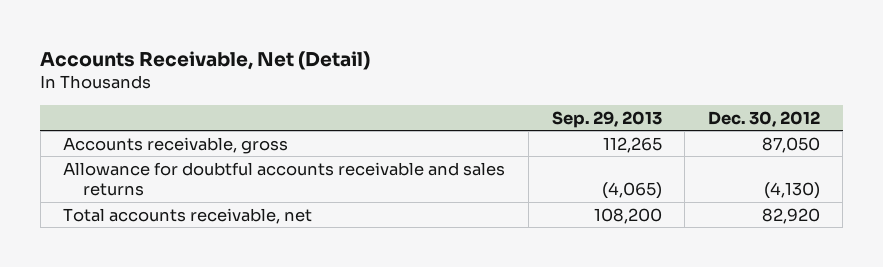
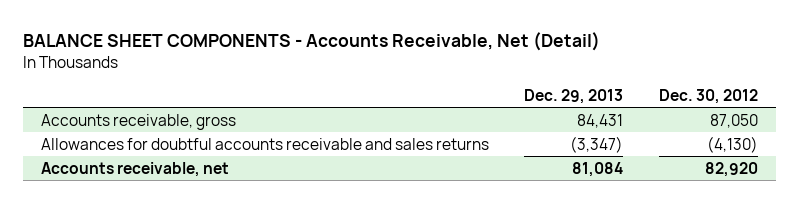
- Accounts Receivable, Net (Detail)
+ BALANCE SHEET COMPONENTS - Accounts Receivable, Net (Detail)
- | Sep. 29, 2013 | Dec. 30, 2012
+ | Dec. 29, 2013 | Dec. 30, 2012
- Allowance for doubtful accounts receivable and sales returns | (4,065) | (4,130)
- Total accounts receivable, net | 108,200 | 82,920
+ Allowances for doubtful accounts receivable and sales returns | (3,347) | (4,130)
+ Accounts receivable, net | 81,084 | 82,920

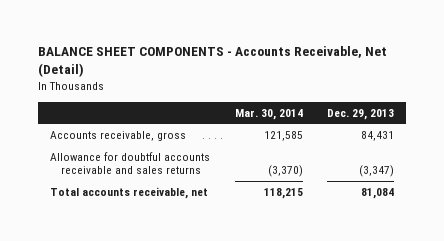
- | Dec. 29, 2013 | Dec. 30, 2012
+ | Mar. 30, 2014 | Dec. 29, 2013
- Allowances for doubtful accounts receivable and sales returns | (3,347) | (4,130)
- Accounts receivable, net | 81,084 | 82,920
+ Allowance for doubtful accounts receivable and sales returns | (3,370) | (3,347)
+ Total accounts receivable, net | 118,215 | 81,084

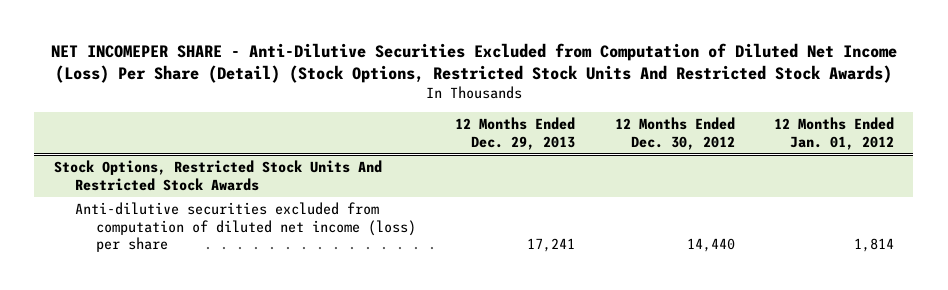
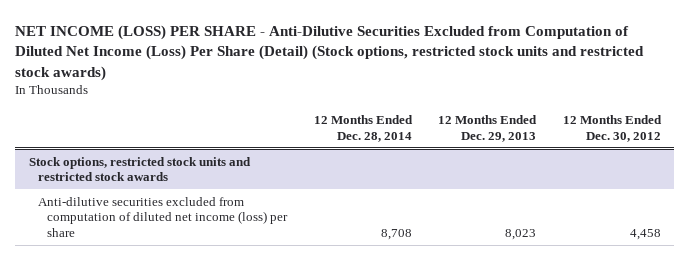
- NET INCOMEPER SHARE - Anti-Dilutive Securities Excluded from Computation of Diluted Net Income (Loss) Per Share (Detail) (Stock Options, Restricted Stock Units And Restricted Stock Awards)
+ NET INCOME (LOSS) PER SHARE - Anti-Dilutive Securities Excluded from Computation of Diluted Net Income (Loss) Per Share (Detail) (Stock options, restricted stock units and restricted stock awards)
- | 12 Months Ended Dec. 29, 2013 | 12 Months Ended Dec. 30, 2012 | 12 Months Ended Jan. 01, 2012
+ | 12 Months Ended Dec. 28, 2014 | 12 Months Ended Dec. 29, 2013 | 12 Months Ended Dec. 30, 2012
- Stock Options, Restricted Stock Units And Restricted Stock Awards
- Anti-dilutive securities excluded from computation of diluted net income (loss) per share | 17,241 | 14,440 | 1,814
+ Stock options, restricted stock units and restricted stock awards
+ Anti-dilutive securities excluded from computation of diluted net income (loss) per share | 8,708 | 8,023 | 4,458

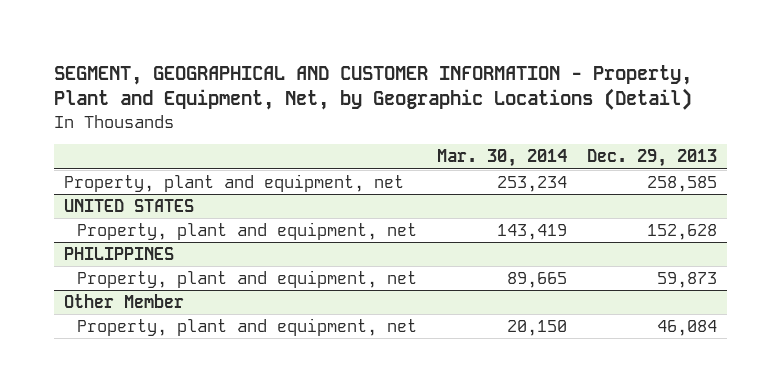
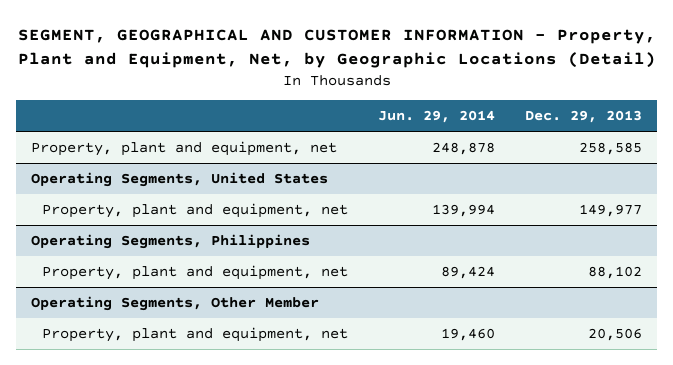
- | Mar. 30, 2014 | Dec. 29, 2013
+ | Jun. 29, 2014 | Dec. 29, 2013
- UNITED STATES
- Property, plant and equipment, net | 143,419 | 152,628
- PHILIPPINES
- Property, plant and equipment, net | 89,665 | 59,873
- Other Member
- Property, plant and equipment, net | 20,150 | 46,084
+ Operating Segments, United States
+ Property, plant and equipment, net | 139,994 | 149,977
+ Operating Segments, Philippines
+ Property, plant and equipment, net | 89,424 | 88,102
+ Operating Segments, Other Member
+ Property, plant and equipment, net | 19,460 | 20,506

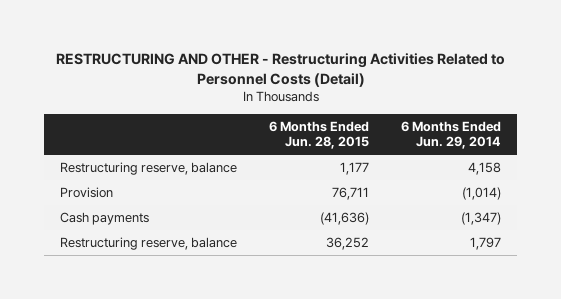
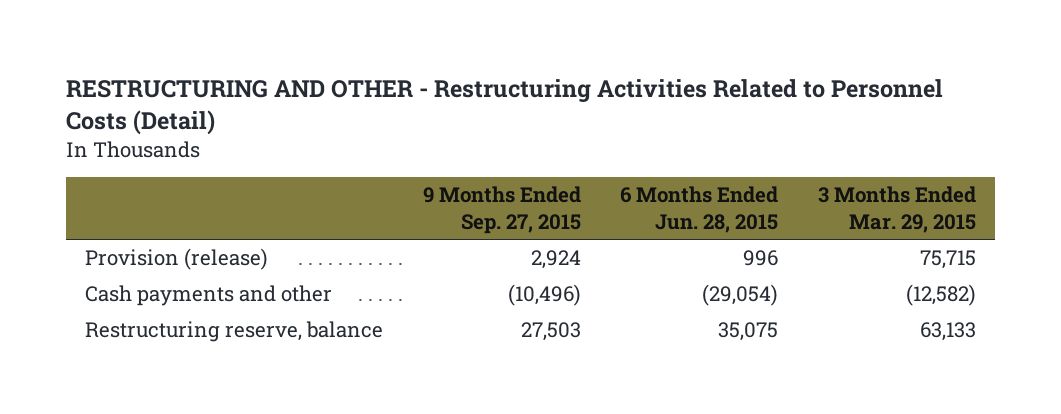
- | 6 Months Ended Jun. 28, 2015 | 6 Months Ended Jun. 29, 2014
+ | 9 Months Ended Sep. 27, 2015 | 6 Months Ended Jun. 28, 2015 | 3 Months Ended Mar. 29, 2015
- Restructuring reserve, balance | 1,177 | 4,158
- Provision | 76,711 | (1,014)
- Cash payments | (41,636) | (1,347)
- Restructuring reserve, balance | 36,252 | 1,797
+ Provision (release) | 2,924 | 996 | 75,715
+ Cash payments and other | (10,496) | (29,054) | (12,582)
+ Restructuring reserve, balance | 27,503 | 35,075 | 63,133

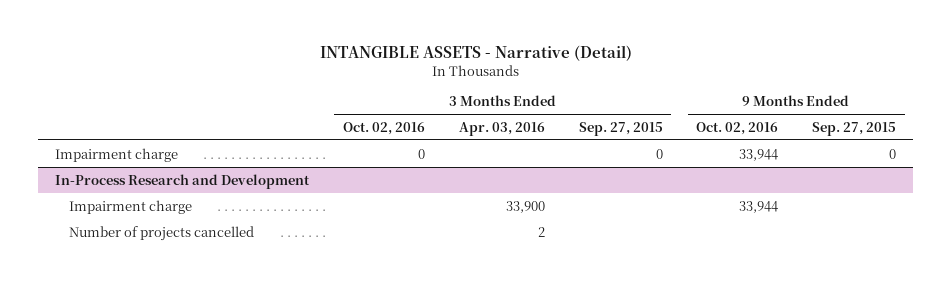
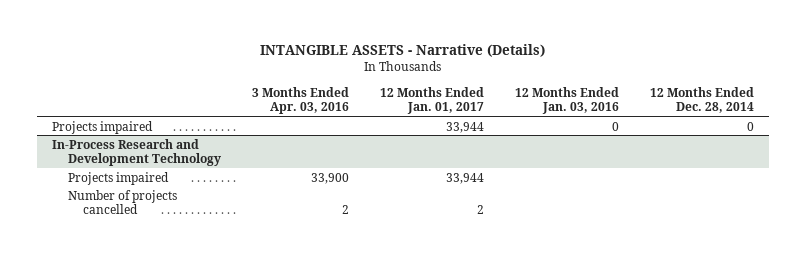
- INTANGIBLE ASSETS - Narrative (Detail)
+ INTANGIBLE ASSETS - Narrative (Details)
- | 3 Months Ended Oct. 02, 2016 | 3 Months Ended Apr. 03, 2016 | 3 Months Ended Sep. 27, 2015 | 9 Months Ended Oct. 02, 2016 | 9 Months Ended Sep. 27, 2015
+ | 3 Months Ended Apr. 03, 2016 | 12 Months Ended Jan. 01, 2017 | 12 Months Ended Jan. 03, 2016 | 12 Months Ended Dec. 28, 2014
- Impairment charge | 0 | | 0 | 33,944 | 0
- In-Process Research and Development
- Impairment charge | | 33,900 | | 33,944 |
+ Projects impaired | | 33,944 | 0 | 0
+ In-Process Research and Development Technology
+ Projects impaired | 33,900 | 33,944 | |

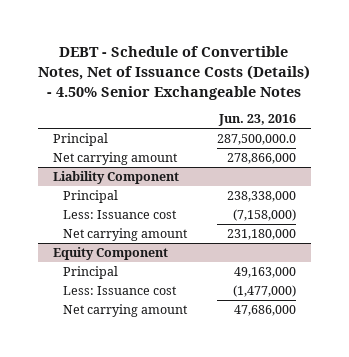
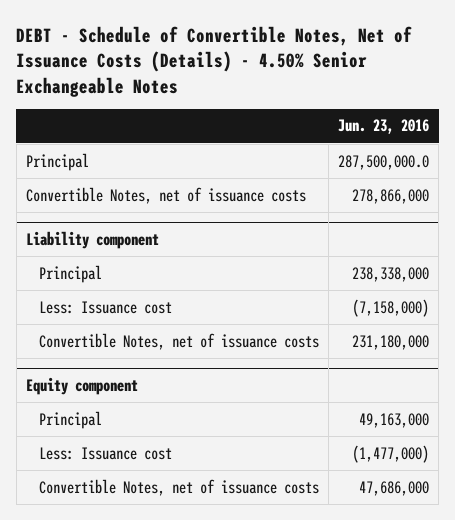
- Net carrying amount | 278,866,000
- Liability Component
+ Convertible Notes, net of issuance costs | 278,866,000
+ Liability component
- Net carrying amount | 231,180,000
- Equity Component
+ Convertible Notes, net of issuance costs | 231,180,000
+ Equity component
- Net carrying amount | 47,686,000
+ Convertible Notes, net of issuance costs | 47,686,000

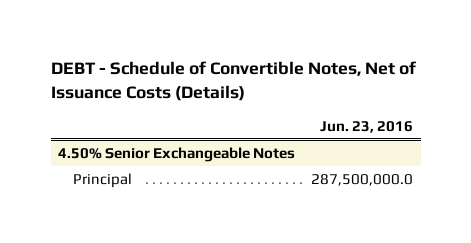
- DEBT - Schedule of Convertible Notes, Net of Issuance Costs (Details) - 4.50% Senior Exchangeable Notes
+ DEBT - Schedule of Convertible Notes, Net of Issuance Costs (Details)
+ 4.50% Senior Exchangeable Notes
- Convertible Notes, net of issuance costs | 278,866,000
- Liability component
- Principal | 238,338,000
- Less: Issuance cost | (7,158,000)
- Convertible Notes, net of issuance costs | 231,180,000
- Equity component
- Principal | 49,163,000
- Less: Issuance cost | (1,477,000)
- Convertible Notes, net of issuance costs | 47,686,000

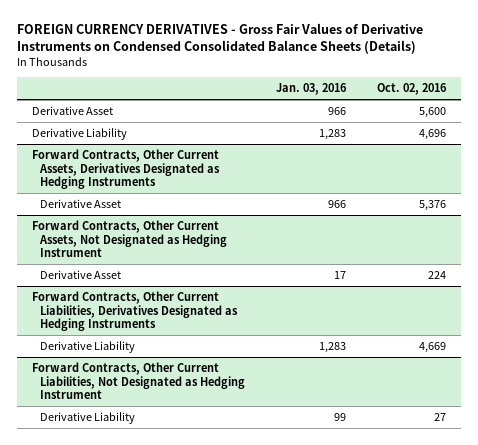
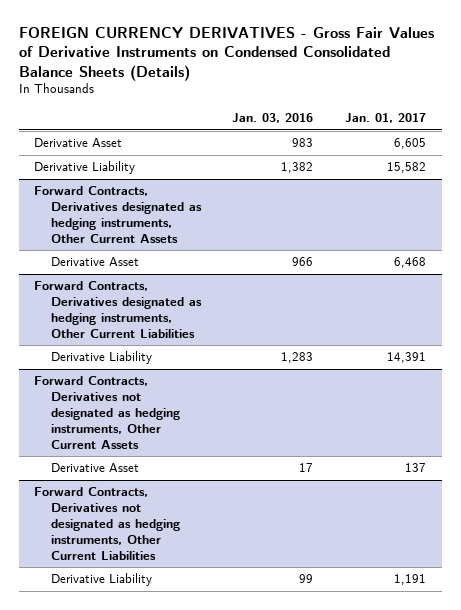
- | Jan. 03, 2016 | Oct. 02, 2016
+ | Jan. 03, 2016 | Jan. 01, 2017
+ Derivative Asset | 983 | 6,605
+ Derivative Liability | 1,382 | 15,582
+ Forward Contracts, Derivatives designated as hedging instruments, Other Current Assets
+ Forward Contracts, Derivatives designated as hedging instruments, Other Current Liabilities
- Forward Contracts, Other Current Assets, Derivatives Designated as Hedging Instruments
- Derivative Asset | 966 | 5,376
- Forward Contracts, Other Current Assets, Not Designated as Hedging Instrument
+ Forward Contracts, Derivatives not designated as hedging instruments, Other Current Assets
- Forward Contracts, Other Current Liabilities, Derivatives Designated as Hedging Instruments
- Derivative Liability | 1,283 | 4,669
- Forward Contracts, Other Current Liabilities, Not Designated as Hedging Instrument
+ Forward Contracts, Derivatives not designated as hedging instruments, Other Current Liabilities

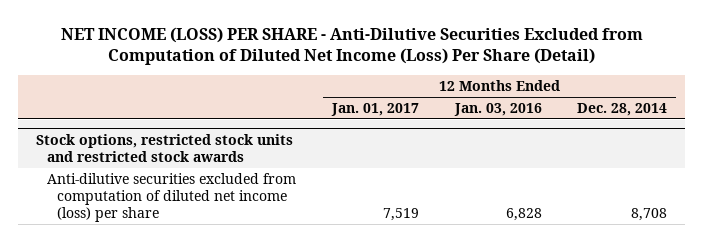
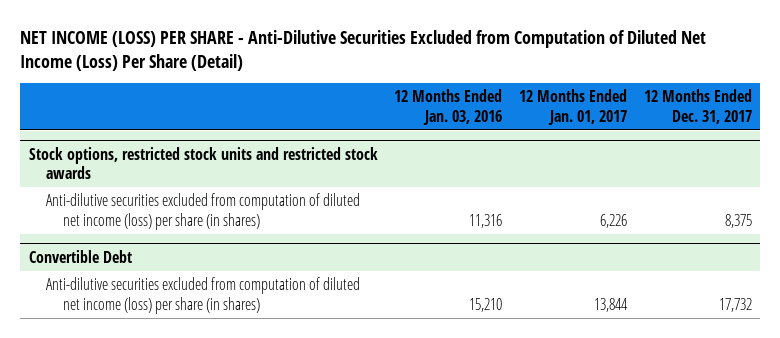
- | 12 Months Ended Jan. 01, 2017 | 12 Months Ended Jan. 03, 2016 | 12 Months Ended Dec. 28, 2014
+ | 12 Months Ended Jan. 03, 2016 | 12 Months Ended Jan. 01, 2017 | 12 Months Ended Dec. 31, 2017
@ Stock options, restricted stock units and restricted stock awards
- Anti-dilutive securities excluded from computation of diluted net income (loss) per share | 7,519 | 6,828 | 8,708
+ Anti-dilutive securities excluded from computation of diluted net income (loss) per share (in shares) | 11,316 | 6,226 | 8,375
+ Convertible Debt
+ Anti-dilutive securities excluded from computation of diluted net income (loss) per share (in shares) | 15,210 | 13,844 | 17,732

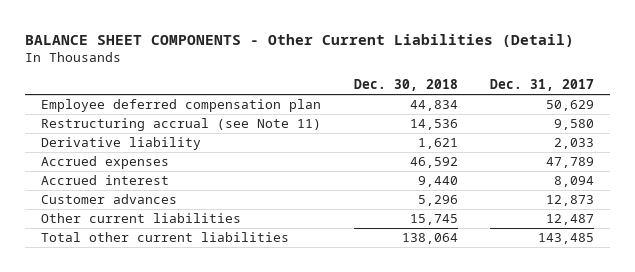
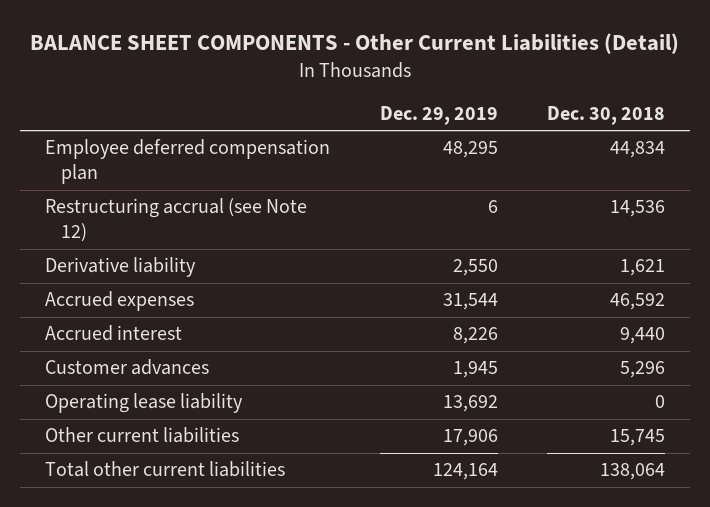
- | Dec. 30, 2018 | Dec. 31, 2017
+ | Dec. 29, 2019 | Dec. 30, 2018
- Restructuring accrual (see Note 11) | 14,536 | 9,580
+ Restructuring accrual (see Note 12) | 6 | 14,536
+ Operating lease liability | 13,692 | 0

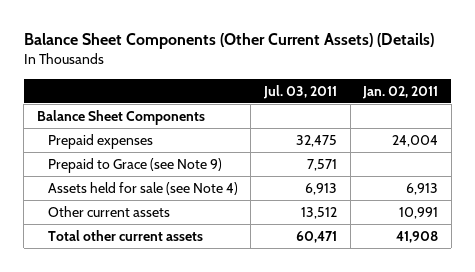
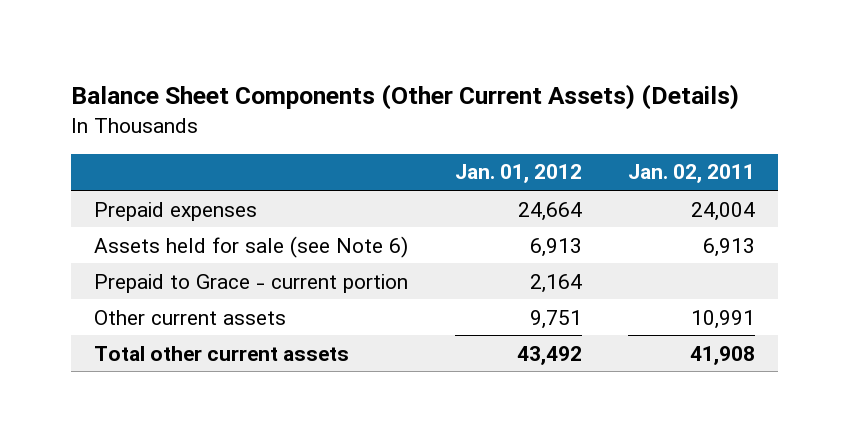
- | Jul. 03, 2011 | Jan. 02, 2011
+ | Jan. 01, 2012 | Jan. 02, 2011
- Balance Sheet Components
- Prepaid to Grace (see Note 9) | 7,571 |
- Assets held for sale (see Note 4) | 6,913 | 6,913
+ Assets held for sale (see Note 6) | 6,913 | 6,913
+ Prepaid to Grace - current portion | 2,164 |

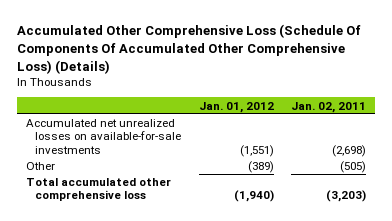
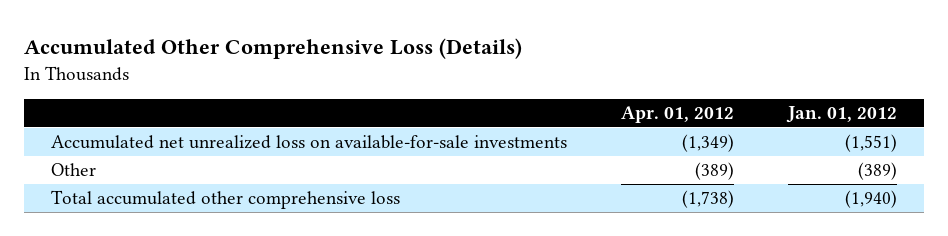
- Accumulated Other Comprehensive Loss (Schedule Of Components Of Accumulated Other Comprehensive Loss) (Details)
+ Accumulated Other Comprehensive Loss (Details)
- | Jan. 01, 2012 | Jan. 02, 2011
+ | Apr. 01, 2012 | Jan. 01, 2012
- Accumulated net unrealized losses on available-for-sale investments | (1,551) | (2,698)
+ Accumulated net unrealized loss on available-for-sale investments | (1,349) | (1,551)

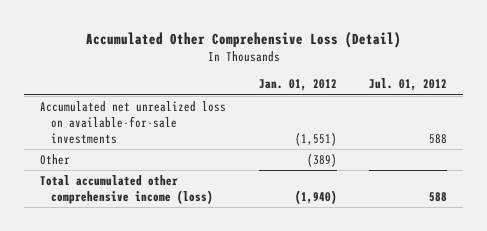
- Accumulated Other Comprehensive Loss (Details)
+ Accumulated Other Comprehensive Loss (Detail)
- | Apr. 01, 2012 | Jan. 01, 2012
+ | Jan. 01, 2012 | Jul. 01, 2012
- Total accumulated other comprehensive loss | (1,738) | (1,940)
+ Total accumulated other comprehensive income (loss) | (1,940) | 588

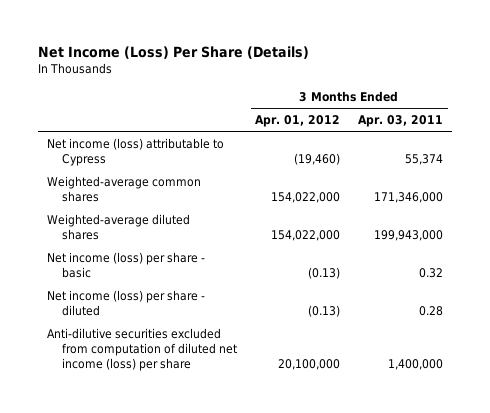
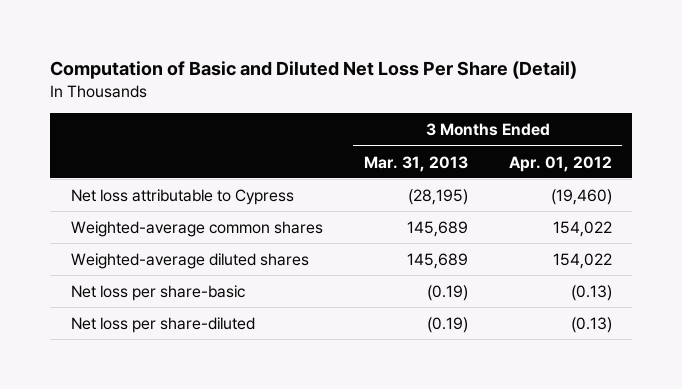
- Net Income (Loss) Per Share (Details)
+ Computation of Basic and Diluted Net Loss Per Share (Detail)
- | 3 Months Ended Apr. 01, 2012 | 3 Months Ended Apr. 03, 2011
+ | 3 Months Ended Mar. 31, 2013 | 3 Months Ended Apr. 01, 2012
- Net income (loss) attributable to Cypress | (19,460) | 55,374
- Weighted-average common shares | 154,022,000 | 171,346,000
- Weighted-average diluted shares | 154,022,000 | 199,943,000
- Net income (loss) per share - basic | (0.13) | 0.32
- Net income (loss) per share - diluted | (0.13) | 0.28
- Anti-dilutive securities excluded from computation of diluted net income (loss) per share | 20,100,000 | 1,400,000
+ Net loss attributable to Cypress | (28,195) | (19,460)
+ Weighted-average common shares | 145,689 | 154,022
+ Weighted-average diluted shares | 145,689 | 154,022
+ Net loss per share-basic | (0.19) | (0.13)
+ Net loss per share-diluted | (0.19) | (0.13)

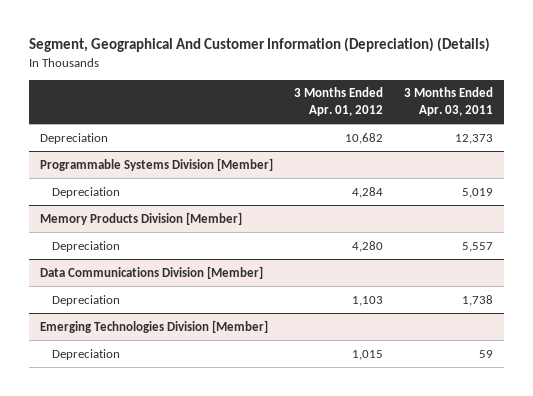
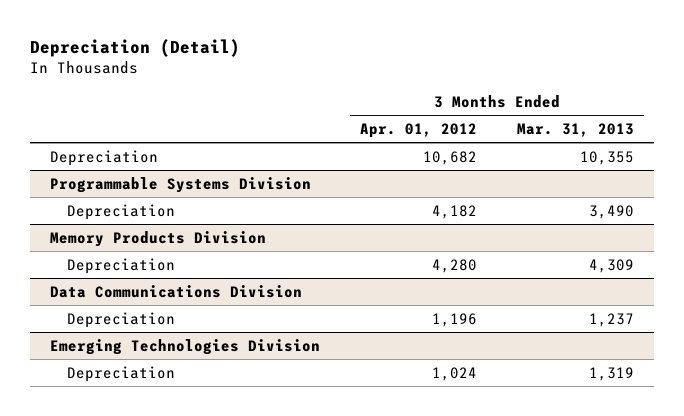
- Segment, Geographical And Customer Information (Depreciation) (Details)
+ Depreciation (Detail)
- | 3 Months Ended Apr. 01, 2012 | 3 Months Ended Apr. 03, 2011
+ | 3 Months Ended Apr. 01, 2012 | 3 Months Ended Mar. 31, 2013
- Programmable Systems Division [Member]
- Depreciation | 4,284 | 5,019
- Memory Products Division [Member]
+ Programmable Systems Division
+ Depreciation | 4,182 | 3,490
+ Memory Products Division
- Data Communications Division [Member]
- Depreciation | 1,103 | 1,738
- Emerging Technologies Division [Member]
- Depreciation | 1,015 | 59
+ Data Communications Division
+ Depreciation | 1,196 | 1,237
+ Emerging Technologies Division
+ Depreciation | 1,024 | 1,319

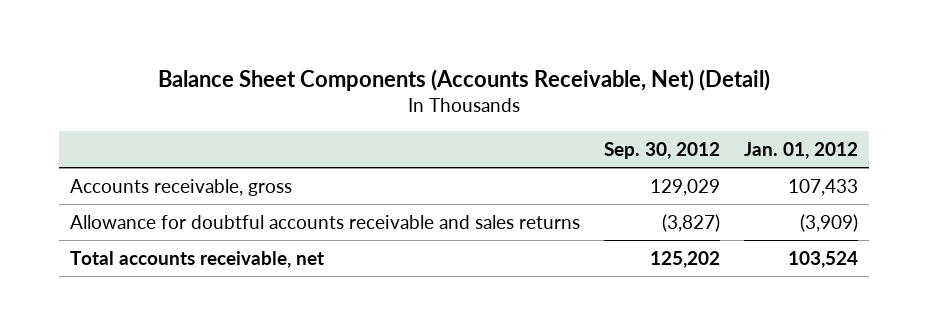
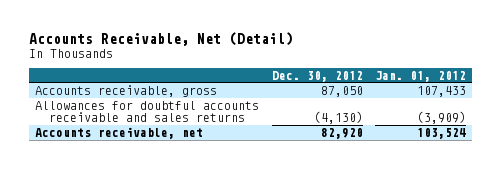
- Balance Sheet Components (Accounts Receivable, Net) (Detail)
+ Accounts Receivable, Net (Detail)
- | Sep. 30, 2012 | Jan. 01, 2012
+ | Dec. 30, 2012 | Jan. 01, 2012
- Allowance for doubtful accounts receivable and sales returns | (3,827) | (3,909)
- Total accounts receivable, net | 125,202 | 103,524
+ Allowances for doubtful accounts receivable and sales returns | (4,130) | (3,909)
+ Accounts receivable, net | 82,920 | 103,524

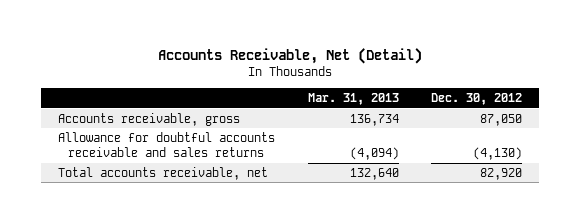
- | Dec. 30, 2012 | Jan. 01, 2012
+ | Mar. 31, 2013 | Dec. 30, 2012
- Allowances for doubtful accounts receivable and sales returns | (4,130) | (3,909)
- Accounts receivable, net | 82,920 | 103,524
+ Allowance for doubtful accounts receivable and sales returns | (4,094) | (4,130)
+ Total accounts receivable, net | 132,640 | 82,920

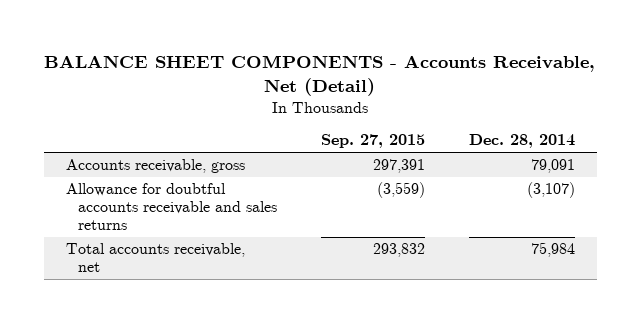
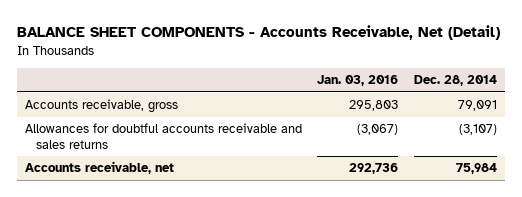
- | Sep. 27, 2015 | Dec. 28, 2014
+ | Jan. 03, 2016 | Dec. 28, 2014
- Allowance for doubtful accounts receivable and sales returns | (3,559) | (3,107)
- Total accounts receivable, net | 293,832 | 75,984
+ Allowances for doubtful accounts receivable and sales returns | (3,067) | (3,107)
+ Accounts receivable, net | 292,736 | 75,984

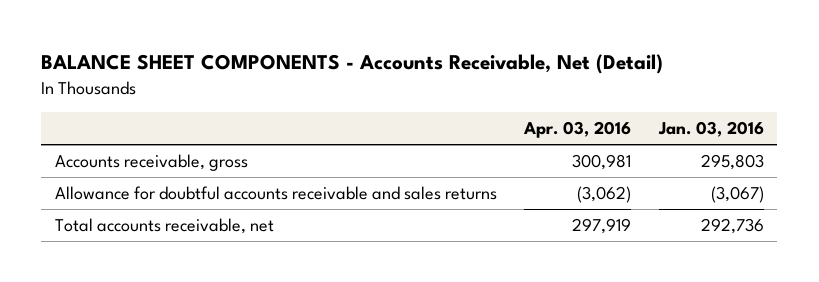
- | Jan. 03, 2016 | Dec. 28, 2014
+ | Apr. 03, 2016 | Jan. 03, 2016
- Allowances for doubtful accounts receivable and sales returns | (3,067) | (3,107)
- Accounts receivable, net | 292,736 | 75,984
+ Allowance for doubtful accounts receivable and sales returns | (3,062) | (3,067)
+ Total accounts receivable, net | 297,919 | 292,736

